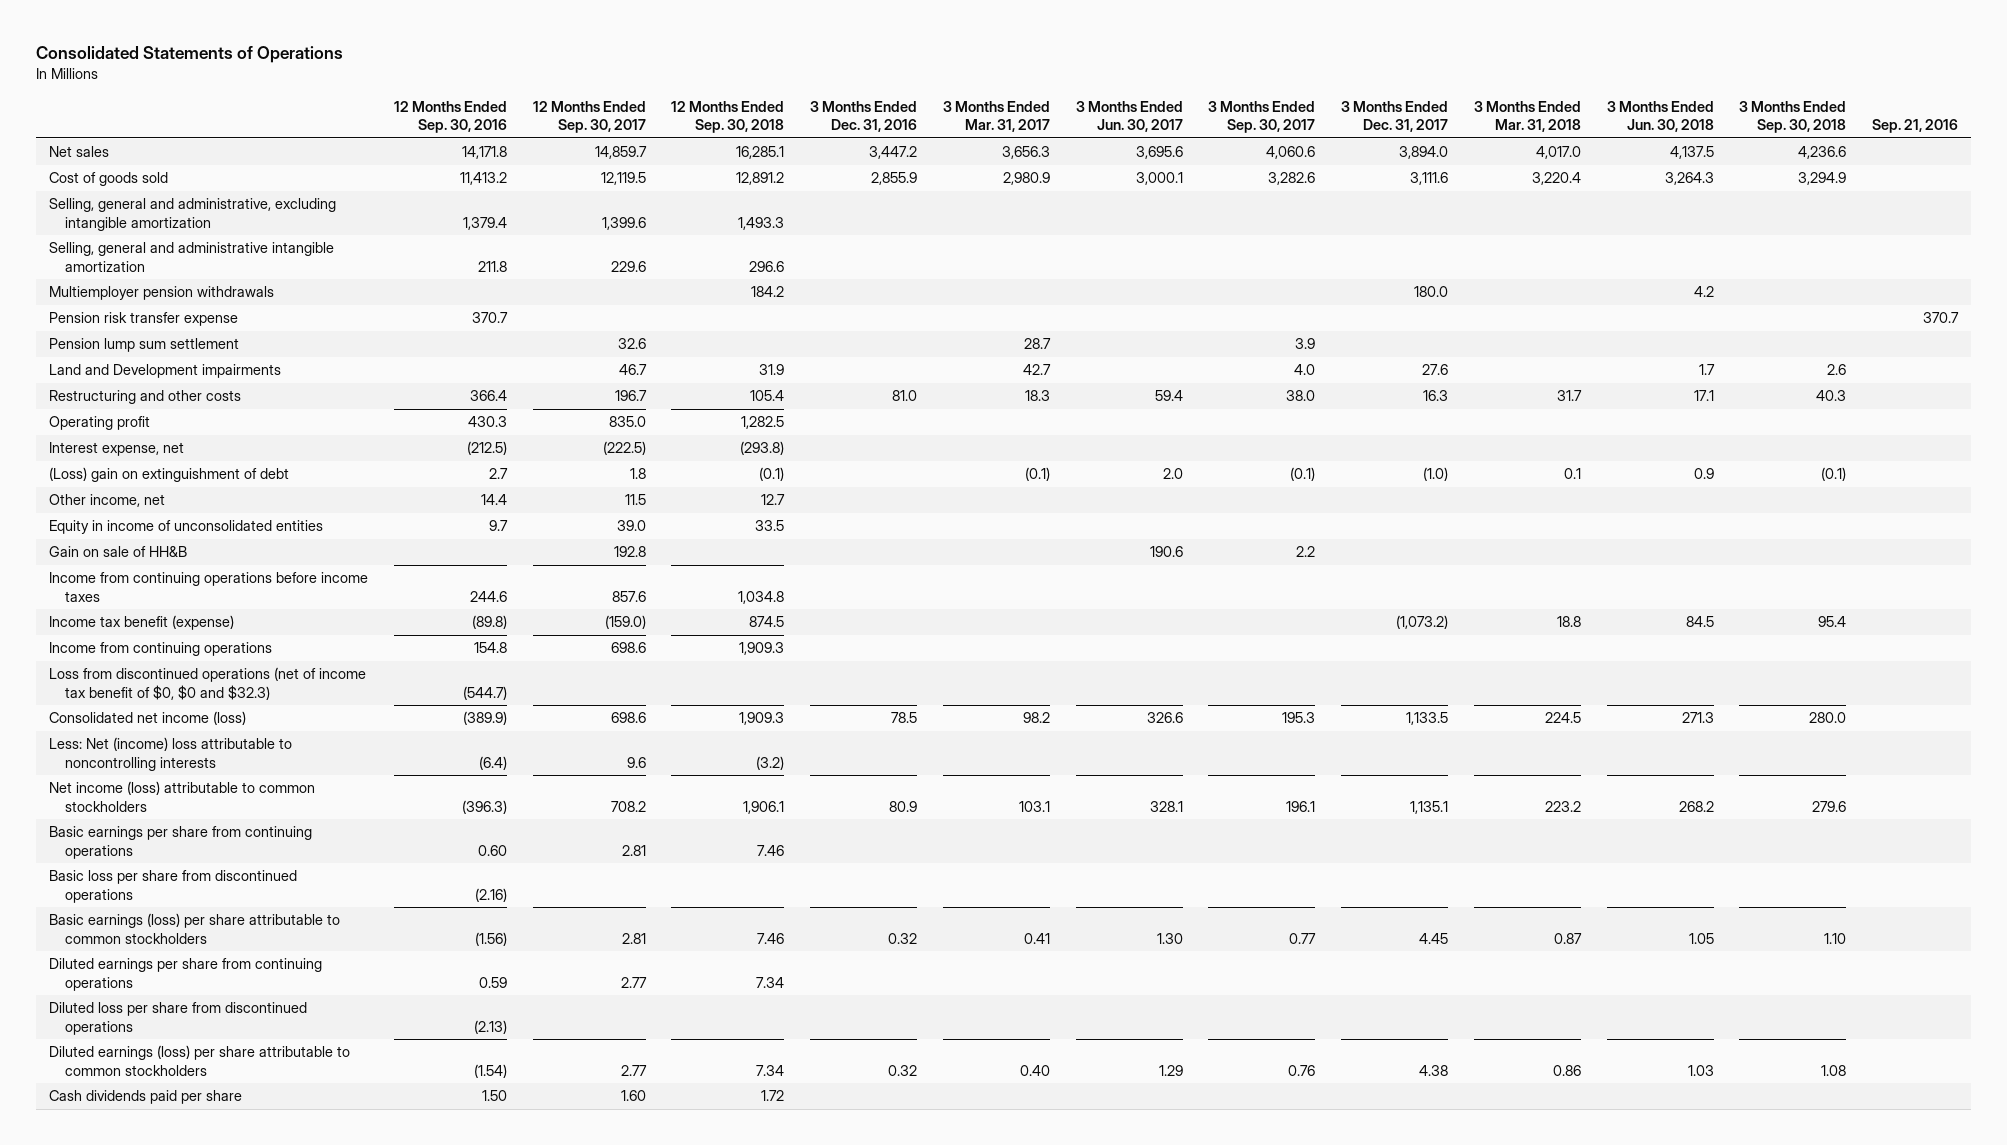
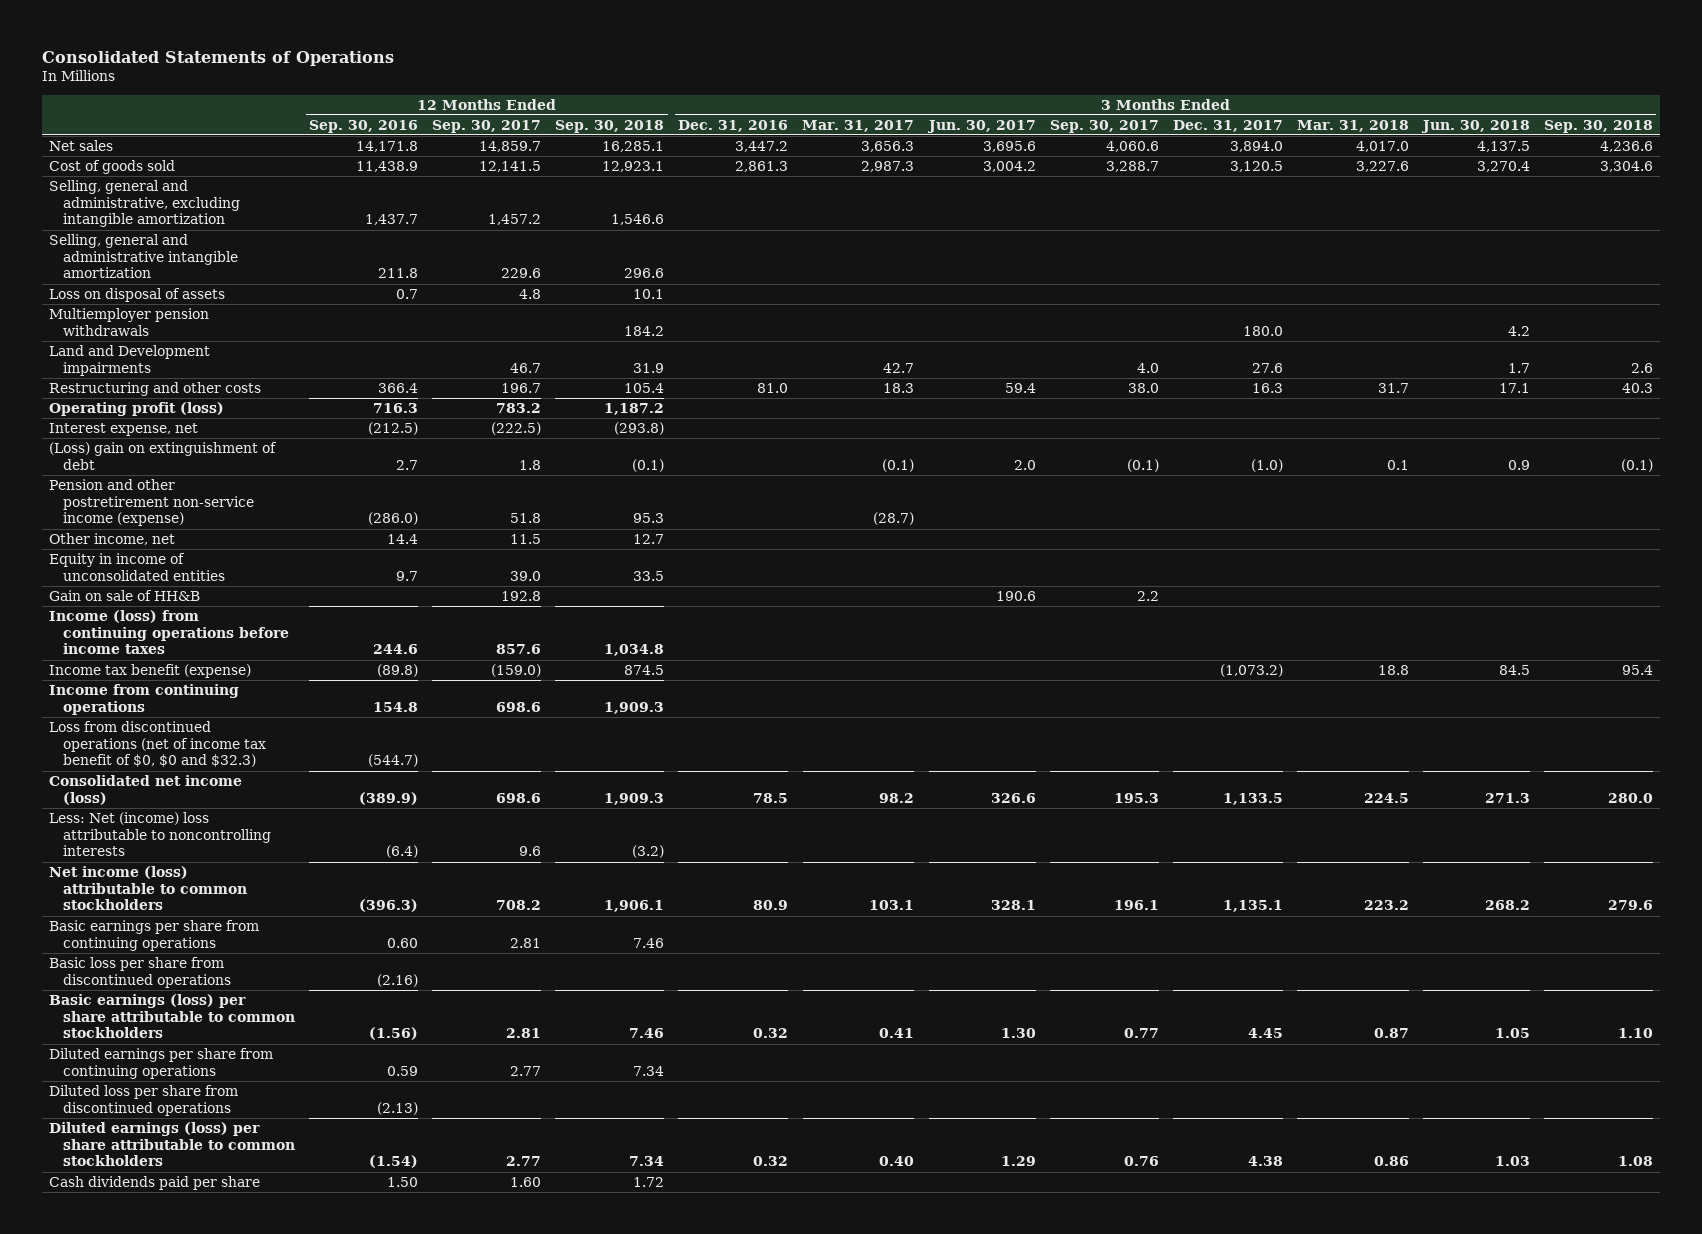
- | 12 Months Ended Sep. 30, 2016 | 12 Months Ended Sep. 30, 2017 | 12 Months Ended Sep. 30, 2018 | 3 Months Ended Dec. 31, 2016 | 3 Months Ended Mar. 31, 2017 | 3 Months Ended Jun. 30, 2017 | 3 Months Ended Sep. 30, 2017 | 3 Months Ended Dec. 31, 2017 | 3 Months Ended Mar. 31, 2018 | 3 Months Ended Jun. 30, 2018 | 3 Months Ended Sep. 30, 2018 | Sep. 21, 2016
+ | 12 Months Ended Sep. 30, 2016 | 12 Months Ended Sep. 30, 2017 | 12 Months Ended Sep. 30, 2018 | 3 Months Ended Dec. 31, 2016 | 3 Months Ended Mar. 31, 2017 | 3 Months Ended Jun. 30, 2017 | 3 Months Ended Sep. 30, 2017 | 3 Months Ended Dec. 31, 2017 | 3 Months Ended Mar. 31, 2018 | 3 Months Ended Jun. 30, 2018 | 3 Months Ended Sep. 30, 2018
- Cost of goods sold | 11,413.2 | 12,119.5 | 12,891.2 | 2,855.9 | 2,980.9 | 3,000.1 | 3,282.6 | 3,111.6 | 3,220.4 | 3,264.3 | 3,294.9 |
- Selling, general and administrative, excluding intangible amortization | 1,379.4 | 1,399.6 | 1,493.3 | | | | | | | | |
+ Cost of goods sold | 11,438.9 | 12,141.5 | 12,923.1 | 2,861.3 | 2,987.3 | 3,004.2 | 3,288.7 | 3,120.5 | 3,227.6 | 3,270.4 | 3,304.6
+ Selling, general and administrative, excluding intangible amortization | 1,437.7 | 1,457.2 | 1,546.6 | | | | | | | |
+ Loss on disposal of assets | 0.7 | 4.8 | 10.1 | | | | | | | |
- Pension risk transfer expense | 370.7 | | | | | | | | | | | 370.7
- Pension lump sum settlement | | 32.6 | | | 28.7 | | 3.9 | | | | |
- Operating profit | 430.3 | 835.0 | 1,282.5 | | | | | | | | |
+ Operating profit (loss) | 716.3 | 783.2 | 1,187.2 | | | | | | | |
+ Pension and other postretirement non-service income (expense) | (286.0) | 51.8 | 95.3 | | (28.7) | | | | | |
- Income from continuing operations before income taxes | 244.6 | 857.6 | 1,034.8 | | | | | | | | |
+ Income (loss) from continuing operations before income taxes | 244.6 | 857.6 | 1,034.8 | | | | | | | |

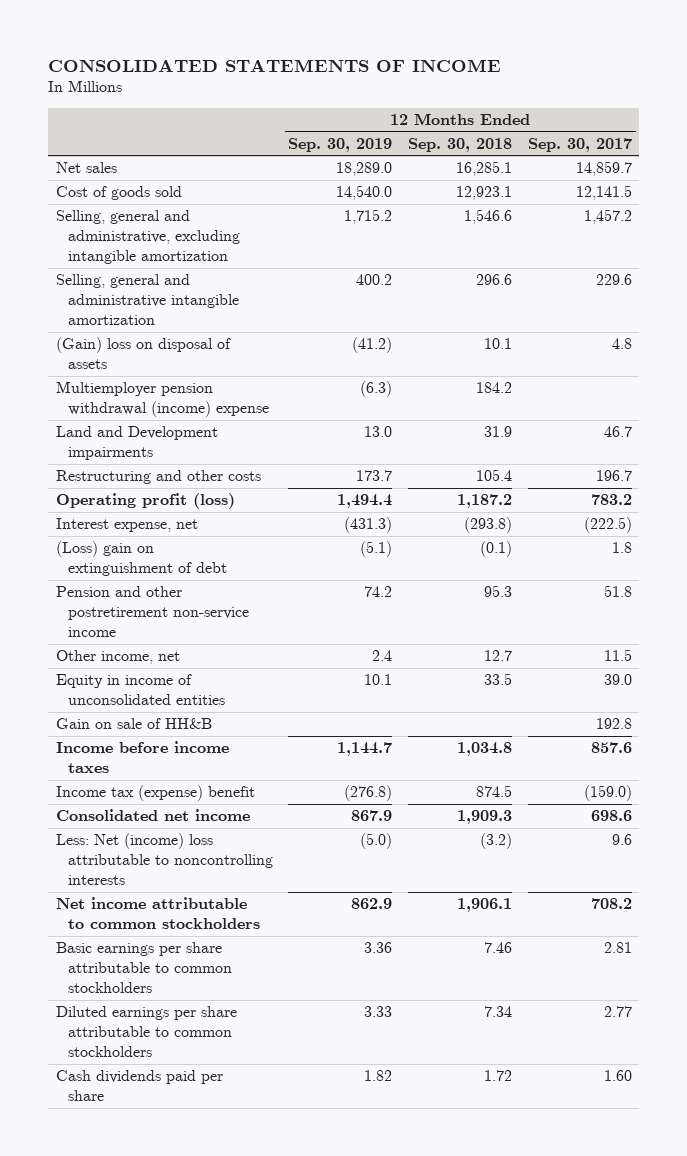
- Consolidated Statements of Operations
+ CONSOLIDATED STATEMENTS OF INCOME
- | 12 Months Ended Sep. 30, 2016 | 12 Months Ended Sep. 30, 2017 | 12 Months Ended Sep. 30, 2018 | 3 Months Ended Dec. 31, 2016 | 3 Months Ended Mar. 31, 2017 | 3 Months Ended Jun. 30, 2017 | 3 Months Ended Sep. 30, 2017 | 3 Months Ended Dec. 31, 2017 | 3 Months Ended Mar. 31, 2018 | 3 Months Ended Jun. 30, 2018 | 3 Months Ended Sep. 30, 2018
+ | 12 Months Ended Sep. 30, 2019 | 12 Months Ended Sep. 30, 2018 | 12 Months Ended Sep. 30, 2017
- Loss on disposal of assets | 0.7 | 4.8 | 10.1 | | | | | | | |
- Multiemployer pension withdrawals | | | 184.2 | | | | | 180.0 | | 4.2 |
+ (Gain) loss on disposal of assets | (41.2) | 10.1 | 4.8
+ Multiemployer pension withdrawal (income) expense | (6.3) | 184.2 |
- Pension and other postretirement non-service income (expense) | (286.0) | 51.8 | 95.3 | | (28.7) | | | | | |
+ Pension and other postretirement non-service income | 74.2 | 95.3 | 51.8
- Income (loss) from continuing operations before income taxes | 244.6 | 857.6 | 1,034.8 | | | | | | | |
- Income tax benefit (expense) | (89.8) | (159.0) | 874.5 | | | | | (1,073.2) | 18.8 | 84.5 | 95.4
- Income from continuing operations | 154.8 | 698.6 | 1,909.3 | | | | | | | |
- Loss from discontinued operations (net of income tax benefit of $0, $0 and $32.3) | (544.7) | | | | | | | | | |
- Consolidated net income (loss) | (389.9) | 698.6 | 1,909.3 | 78.5 | 98.2 | 326.6 | 195.3 | 1,133.5 | 224.5 | 271.3 | 280.0
+ Income before income taxes | 1,144.7 | 1,034.8 | 857.6
+ Income tax (expense) benefit | (276.8) | 874.5 | (159.0)
+ Consolidated net income | 867.9 | 1,909.3 | 698.6
- Net income (loss) attributable to common stockholders | (396.3) | 708.2 | 1,906.1 | 80.9 | 103.1 | 328.1 | 196.1 | 1,135.1 | 223.2 | 268.2 | 279.6
- Basic earnings per share from continuing operations | 0.60 | 2.81 | 7.46 | | | | | | | |
- Basic loss per share from discontinued operations | (2.16) | | | | | | | | | |
- Basic earnings (loss) per share attributable to common stockholders | (1.56) | 2.81 | 7.46 | 0.32 | 0.41 | 1.30 | 0.77 | 4.45 | 0.87 | 1.05 | 1.10
- Diluted earnings per share from continuing operations | 0.59 | 2.77 | 7.34 | | | | | | | |
- Diluted loss per share from discontinued operations | (2.13) | | | | | | | | | |
- Diluted earnings (loss) per share attributable to common stockholders | (1.54) | 2.77 | 7.34 | 0.32 | 0.40 | 1.29 | 0.76 | 4.38 | 0.86 | 1.03 | 1.08
+ Net income attributable to common stockholders | 862.9 | 1,906.1 | 708.2
+ Basic earnings per share attributable to common stockholders | 3.36 | 7.46 | 2.81
+ Diluted earnings per share attributable to common stockholders | 3.33 | 7.34 | 2.77

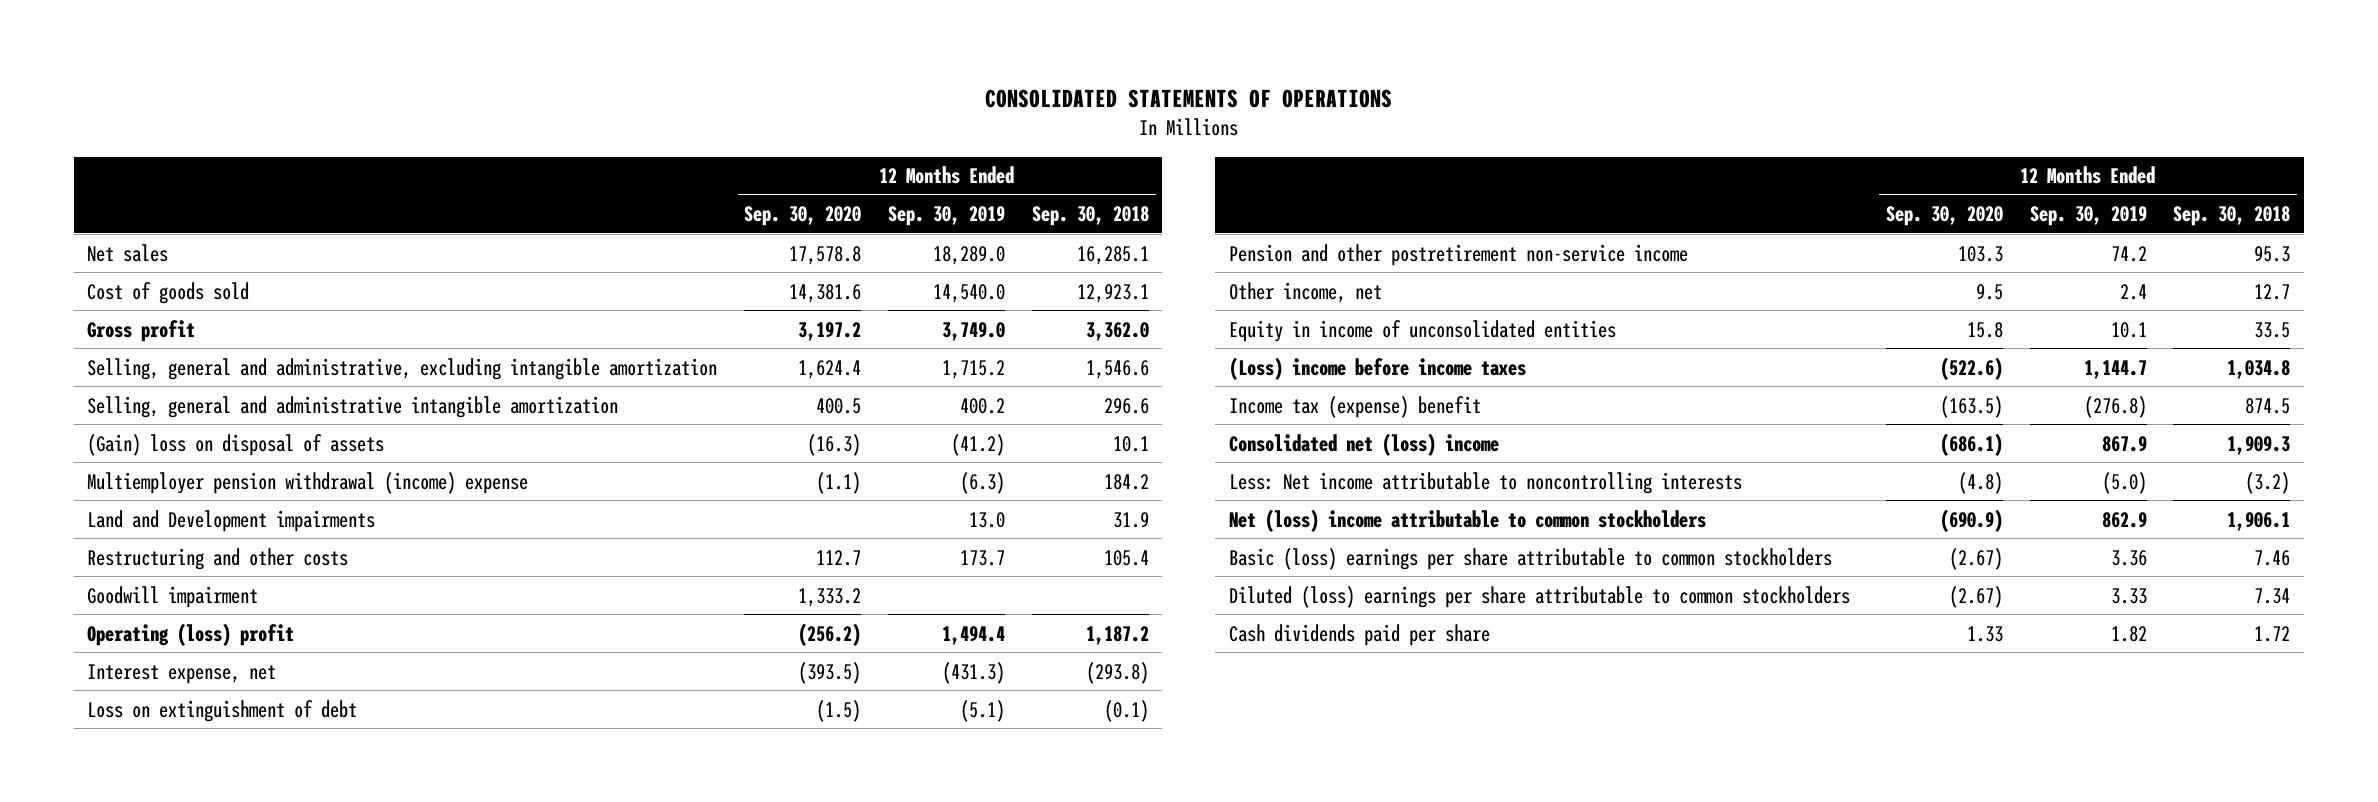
- CONSOLIDATED STATEMENTS OF INCOME
+ CONSOLIDATED STATEMENTS OF OPERATIONS
- | 12 Months Ended Sep. 30, 2019 | 12 Months Ended Sep. 30, 2018 | 12 Months Ended Sep. 30, 2017
+ | 12 Months Ended Sep. 30, 2020 | 12 Months Ended Sep. 30, 2019 | 12 Months Ended Sep. 30, 2018
+ Gross profit | 3,197.2 | 3,749.0 | 3,362.0
- Operating profit (loss) | 1,494.4 | 1,187.2 | 783.2
+ Goodwill impairment | 1,333.2 | |
+ Operating (loss) profit | (256.2) | 1,494.4 | 1,187.2
- (Loss) gain on extinguishment of debt | (5.1) | (0.1) | 1.8
+ Loss on extinguishment of debt | (1.5) | (5.1) | (0.1)
- Gain on sale of HH&B | | | 192.8
- Income before income taxes | 1,144.7 | 1,034.8 | 857.6
+ (Loss) income before income taxes | (522.6) | 1,144.7 | 1,034.8
- Consolidated net income | 867.9 | 1,909.3 | 698.6
- Less: Net (income) loss attributable to noncontrolling interests | (5.0) | (3.2) | 9.6
- Net income attributable to common stockholders | 862.9 | 1,906.1 | 708.2
- Basic earnings per share attributable to common stockholders | 3.36 | 7.46 | 2.81
- Diluted earnings per share attributable to common stockholders | 3.33 | 7.34 | 2.77
+ Consolidated net (loss) income | (686.1) | 867.9 | 1,909.3
+ Less: Net income attributable to noncontrolling interests | (4.8) | (5.0) | (3.2)
+ Net (loss) income attributable to common stockholders | (690.9) | 862.9 | 1,906.1
+ Basic (loss) earnings per share attributable to common stockholders | (2.67) | 3.36 | 7.46
+ Diluted (loss) earnings per share attributable to common stockholders | (2.67) | 3.33 | 7.34

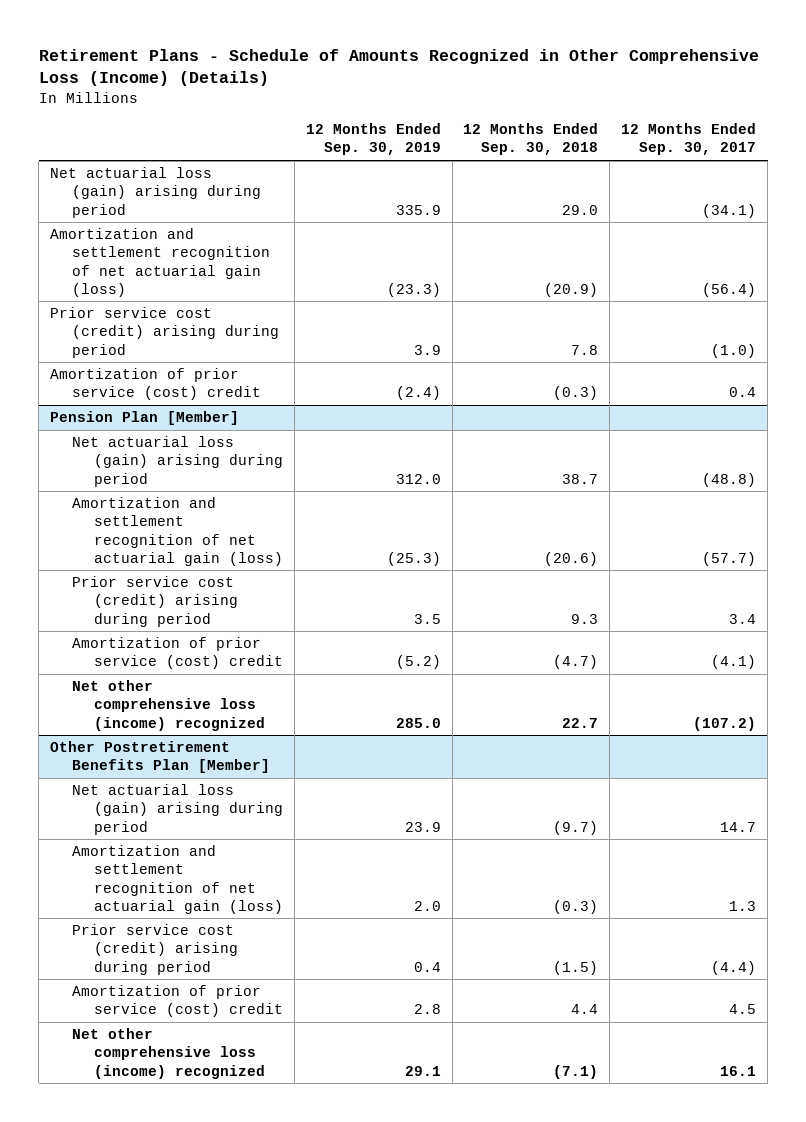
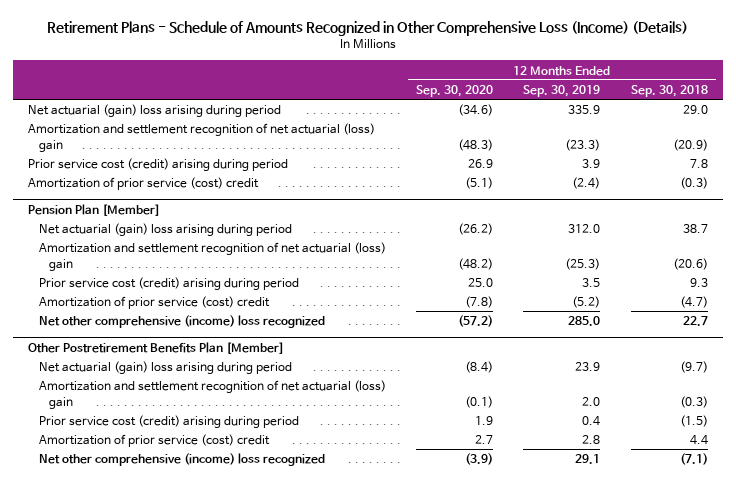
- | 12 Months Ended Sep. 30, 2019 | 12 Months Ended Sep. 30, 2018 | 12 Months Ended Sep. 30, 2017
+ | 12 Months Ended Sep. 30, 2020 | 12 Months Ended Sep. 30, 2019 | 12 Months Ended Sep. 30, 2018
- Net actuarial loss (gain) arising during period | 335.9 | 29.0 | (34.1)
- Amortization and settlement recognition of net actuarial gain (loss) | (23.3) | (20.9) | (56.4)
+ Net actuarial (gain) loss arising during period | (34.6) | 335.9 | 29.0
+ Amortization and settlement recognition of net actuarial (loss) gain | (48.3) | (23.3) | (20.9)
@ Pension Plan [Member]
- Net actuarial loss (gain) arising during period | 312.0 | 38.7 | (48.8)
- Amortization and settlement recognition of net actuarial gain (loss) | (25.3) | (20.6) | (57.7)
+ Net actuarial (gain) loss arising during period | (26.2) | 312.0 | 38.7
+ Amortization and settlement recognition of net actuarial (loss) gain | (48.2) | (25.3) | (20.6)
- Net other comprehensive loss (income) recognized | 285.0 | 22.7 | (107.2)
+ Net other comprehensive (income) loss recognized | (57.2) | 285.0 | 22.7
@ Other Postretirement Benefits Plan [Member]
- Net actuarial loss (gain) arising during period | 23.9 | (9.7) | 14.7
- Amortization and settlement recognition of net actuarial gain (loss) | 2.0 | (0.3) | 1.3
+ Net actuarial (gain) loss arising during period | (8.4) | 23.9 | (9.7)
+ Amortization and settlement recognition of net actuarial (loss) gain | (0.1) | 2.0 | (0.3)
- Net other comprehensive loss (income) recognized | 29.1 | (7.1) | 16.1
+ Net other comprehensive (income) loss recognized | (3.9) | 29.1 | (7.1)

